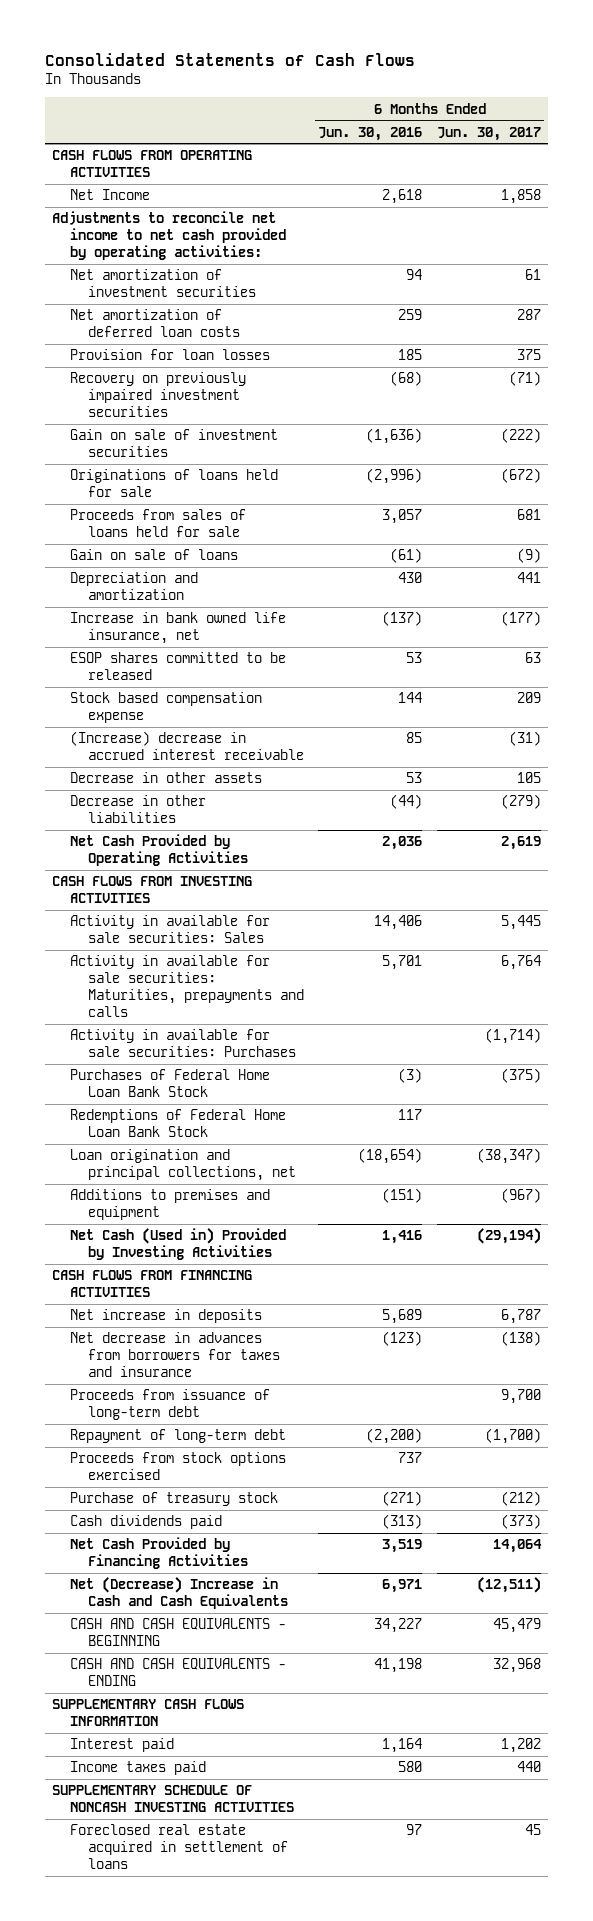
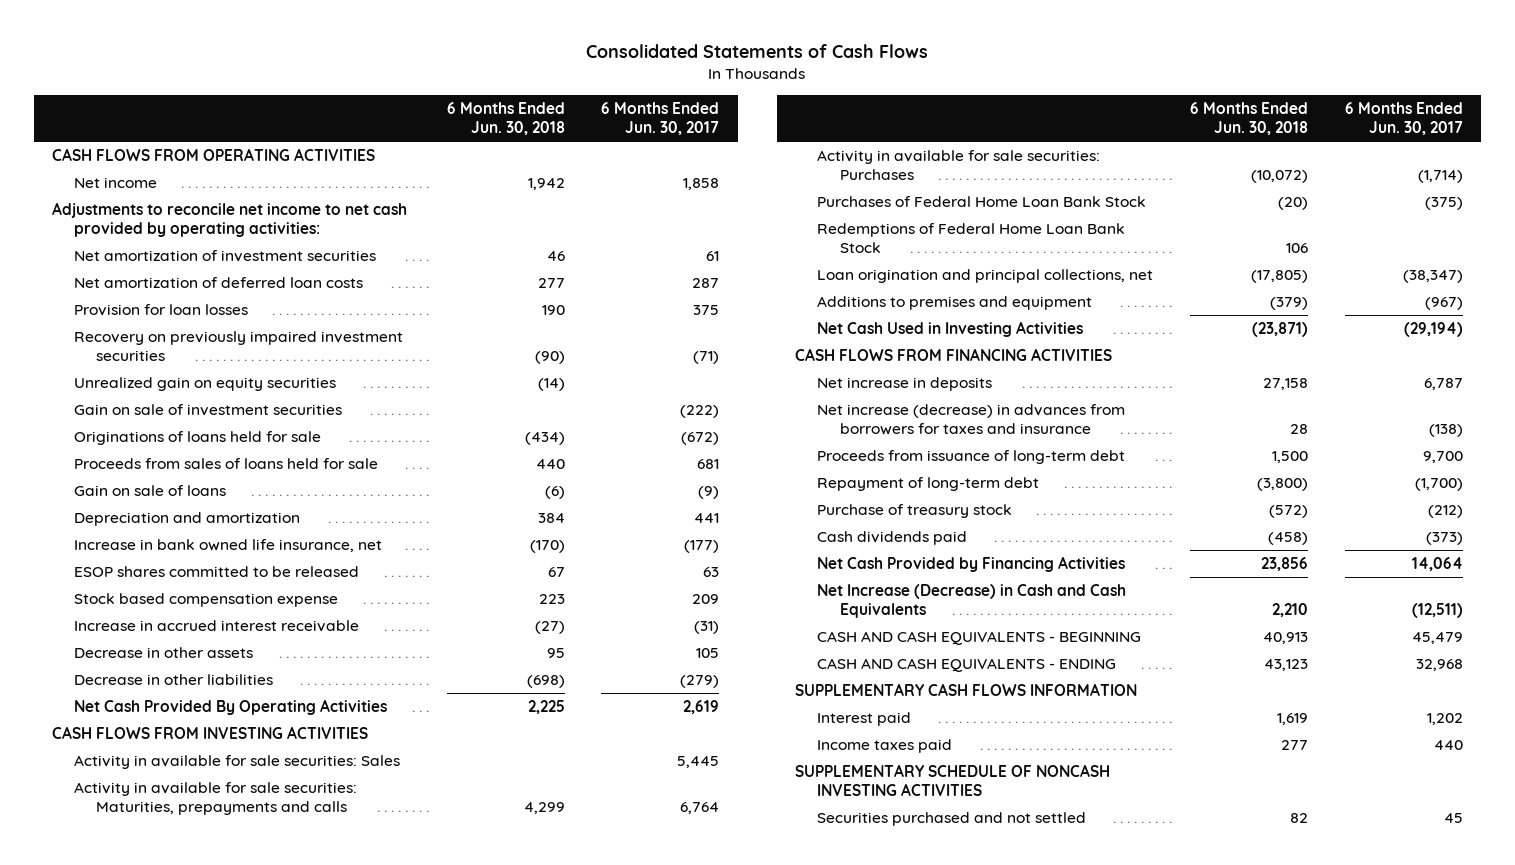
- | 6 Months Ended Jun. 30, 2016 | 6 Months Ended Jun. 30, 2017
+ | 6 Months Ended Jun. 30, 2018 | 6 Months Ended Jun. 30, 2017
- Net Income | 2,618 | 1,858
+ Net income | 1,942 | 1,858
+ Unrealized gain on equity securities | (14) |
- (Increase) decrease in accrued interest receivable | 85 | (31)
+ Increase in accrued interest receivable | (27) | (31)
- Net Cash Provided by Operating Activities | 2,036 | 2,619
+ Net Cash Provided By Operating Activities | 2,225 | 2,619
- Net Cash (Used in) Provided by Investing Activities | 1,416 | (29,194)
+ Net Cash Used in Investing Activities | (23,871) | (29,194)
- Net decrease in advances from borrowers for taxes and insurance | (123) | (138)
+ Net increase (decrease) in advances from borrowers for taxes and insurance | 28 | (138)
- Proceeds from stock options exercised | 737 |
- Net (Decrease) Increase in Cash and Cash Equivalents | 6,971 | (12,511)
+ Net Increase (Decrease) in Cash and Cash Equivalents | 2,210 | (12,511)
- Foreclosed real estate acquired in settlement of loans | 97 | 45
+ Securities purchased and not settled | 82 | 45

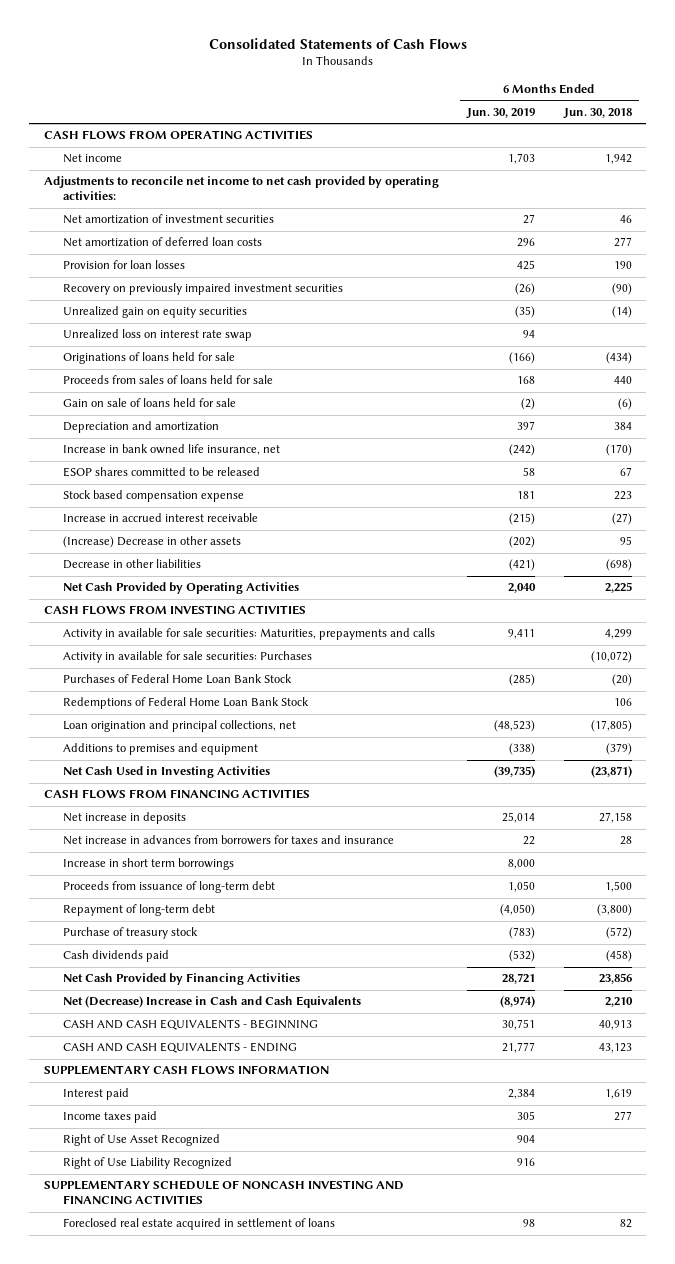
- | 6 Months Ended Jun. 30, 2018 | 6 Months Ended Jun. 30, 2017
+ | 6 Months Ended Jun. 30, 2019 | 6 Months Ended Jun. 30, 2018
- Gain on sale of investment securities | | (222)
+ Unrealized loss on interest rate swap | 94 |
- Gain on sale of loans | (6) | (9)
+ Gain on sale of loans held for sale | (2) | (6)
- Decrease in other assets | 95 | 105
+ (Increase) Decrease in other assets | (202) | 95
- Net Cash Provided By Operating Activities | 2,225 | 2,619
+ Net Cash Provided by Operating Activities | 2,040 | 2,225
- Activity in available for sale securities: Sales | | 5,445
- Net increase (decrease) in advances from borrowers for taxes and insurance | 28 | (138)
+ Net increase in advances from borrowers for taxes and insurance | 22 | 28
+ Increase in short term borrowings | 8,000 |
- Net Increase (Decrease) in Cash and Cash Equivalents | 2,210 | (12,511)
+ Net (Decrease) Increase in Cash and Cash Equivalents | (8,974) | 2,210
- SUPPLEMENTARY SCHEDULE OF NONCASH INVESTING ACTIVITIES
- Securities purchased and not settled | 82 | 45
+ Right of Use Asset Recognized | 904 |
+ Right of Use Liability Recognized | 916 |
+ SUPPLEMENTARY SCHEDULE OF NONCASH INVESTING AND FINANCING ACTIVITIES
+ Foreclosed real estate acquired in settlement of loans | 98 | 82

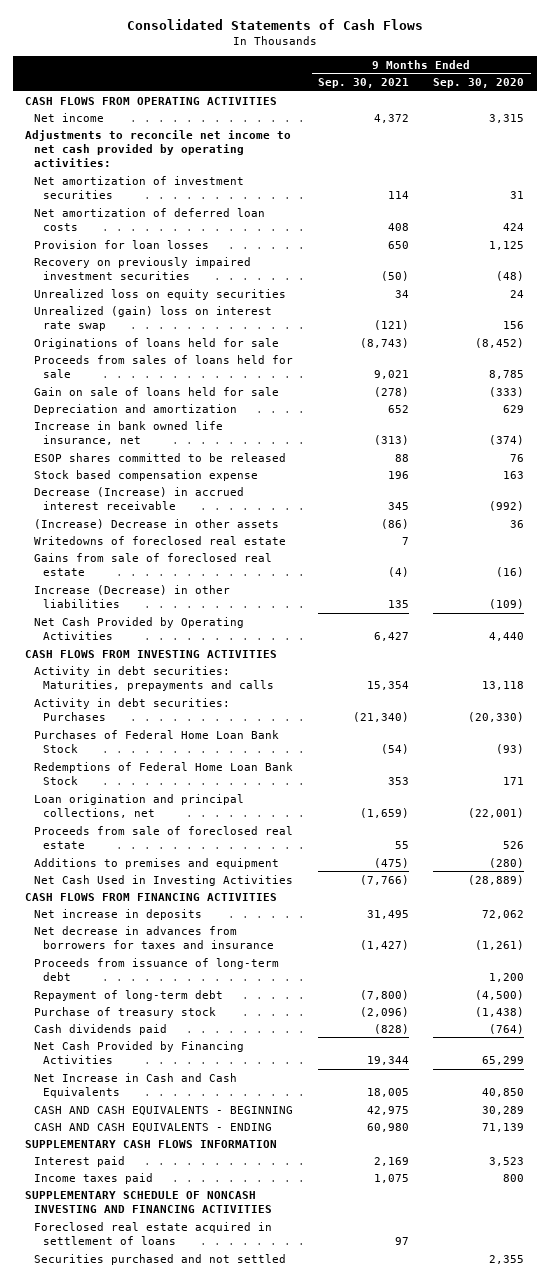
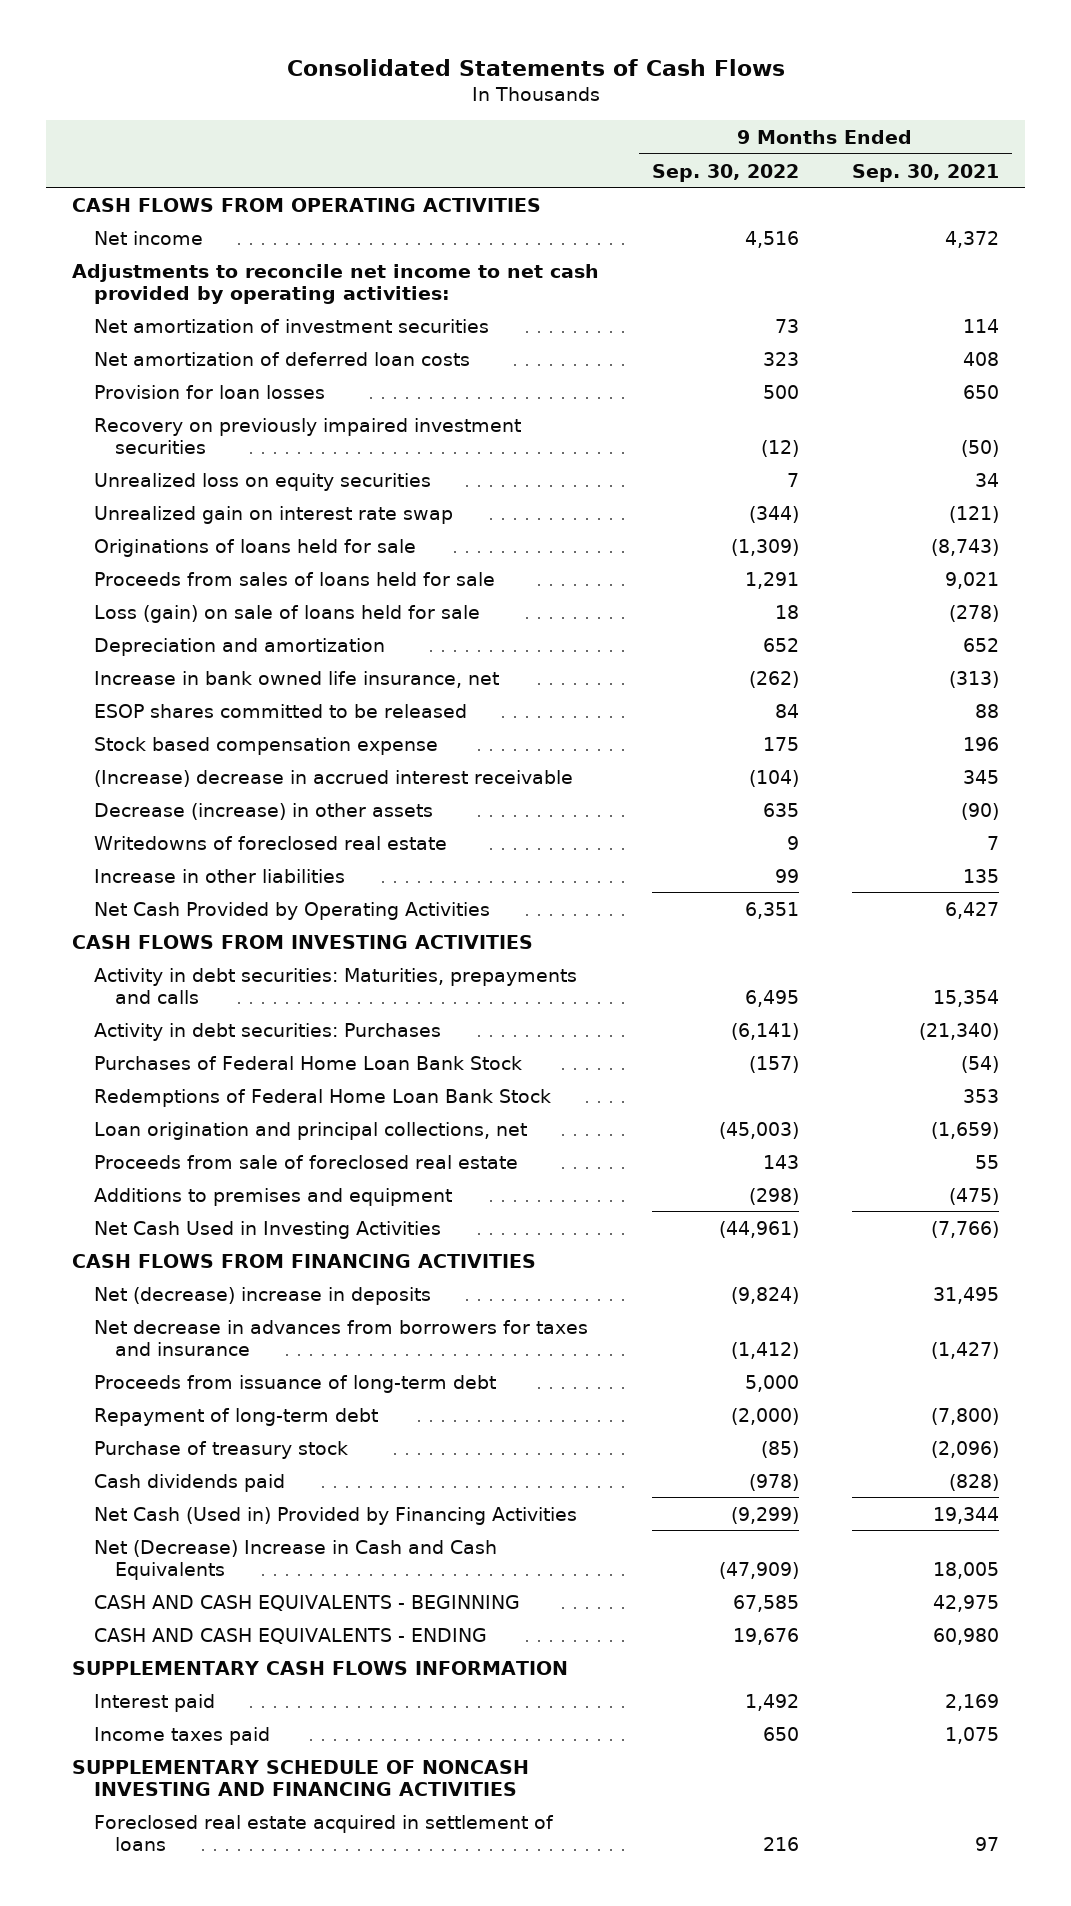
- | 9 Months Ended Sep. 30, 2021 | 9 Months Ended Sep. 30, 2020
+ | 9 Months Ended Sep. 30, 2022 | 9 Months Ended Sep. 30, 2021
- Unrealized (gain) loss on interest rate swap | (121) | 156
+ Unrealized gain on interest rate swap | (344) | (121)
- Gain on sale of loans held for sale | (278) | (333)
+ Loss (gain) on sale of loans held for sale | 18 | (278)
- Decrease (Increase) in accrued interest receivable | 345 | (992)
- (Increase) Decrease in other assets | (86) | 36
+ (Increase) decrease in accrued interest receivable | (104) | 345
+ Decrease (increase) in other assets | 635 | (90)
- Gains from sale of foreclosed real estate | (4) | (16)
- Increase (Decrease) in other liabilities | 135 | (109)
+ Increase in other liabilities | 99 | 135
- Net increase in deposits | 31,495 | 72,062
+ Net (decrease) increase in deposits | (9,824) | 31,495
- Net Cash Provided by Financing Activities | 19,344 | 65,299
- Net Increase in Cash and Cash Equivalents | 18,005 | 40,850
+ Net Cash (Used in) Provided by Financing Activities | (9,299) | 19,344
+ Net (Decrease) Increase in Cash and Cash Equivalents | (47,909) | 18,005
- Securities purchased and not settled | | 2,355

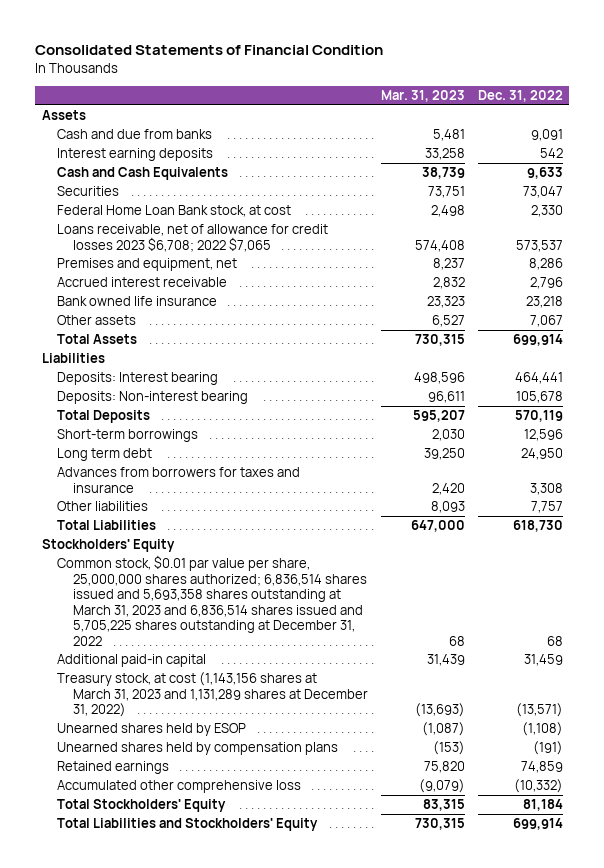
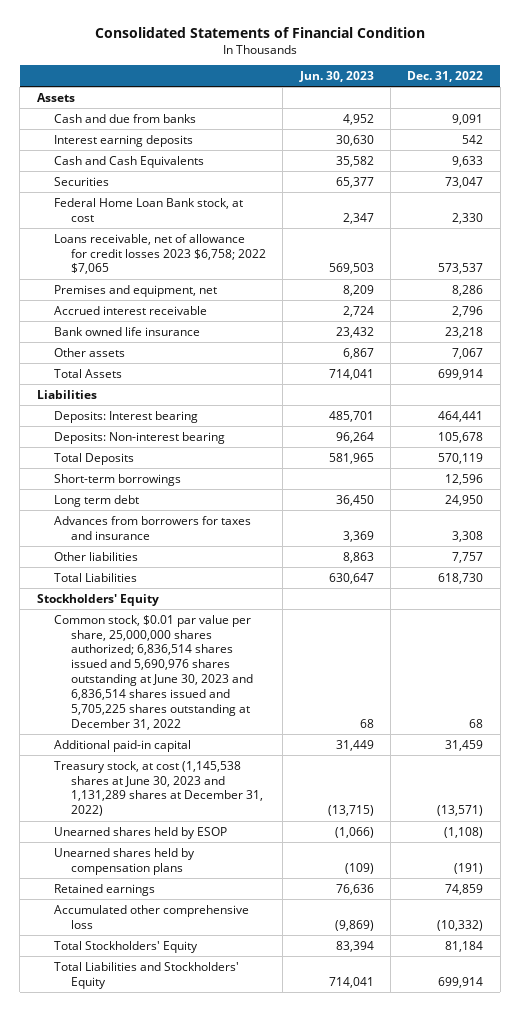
- | Mar. 31, 2023 | Dec. 31, 2022
+ | Jun. 30, 2023 | Dec. 31, 2022
- Loans receivable, net of allowance for credit losses 2023 $6,708; 2022 $7,065 | 574,408 | 573,537
+ Loans receivable, net of allowance for credit losses 2023 $6,758; 2022 $7,065 | 569,503 | 573,537
- Common stock, $0.01 par value per share, 25,000,000 shares authorized; 6,836,514 shares issued and 5,693,358 shares outstanding at March 31, 2023 and 6,836,514 shares issued and 5,705,225 shares outstanding at December 31, 2022 | 68 | 68
+ Common stock, $0.01 par value per share, 25,000,000 shares authorized; 6,836,514 shares issued and 5,690,976 shares outstanding at June 30, 2023 and 6,836,514 shares issued and 5,705,225 shares outstanding at December 31, 2022 | 68 | 68
- Treasury stock, at cost (1,143,156 shares at March 31, 2023 and 1,131,289 shares at December 31, 2022) | (13,693) | (13,571)
+ Treasury stock, at cost (1,145,538 shares at June 30, 2023 and 1,131,289 shares at December 31, 2022) | (13,715) | (13,571)

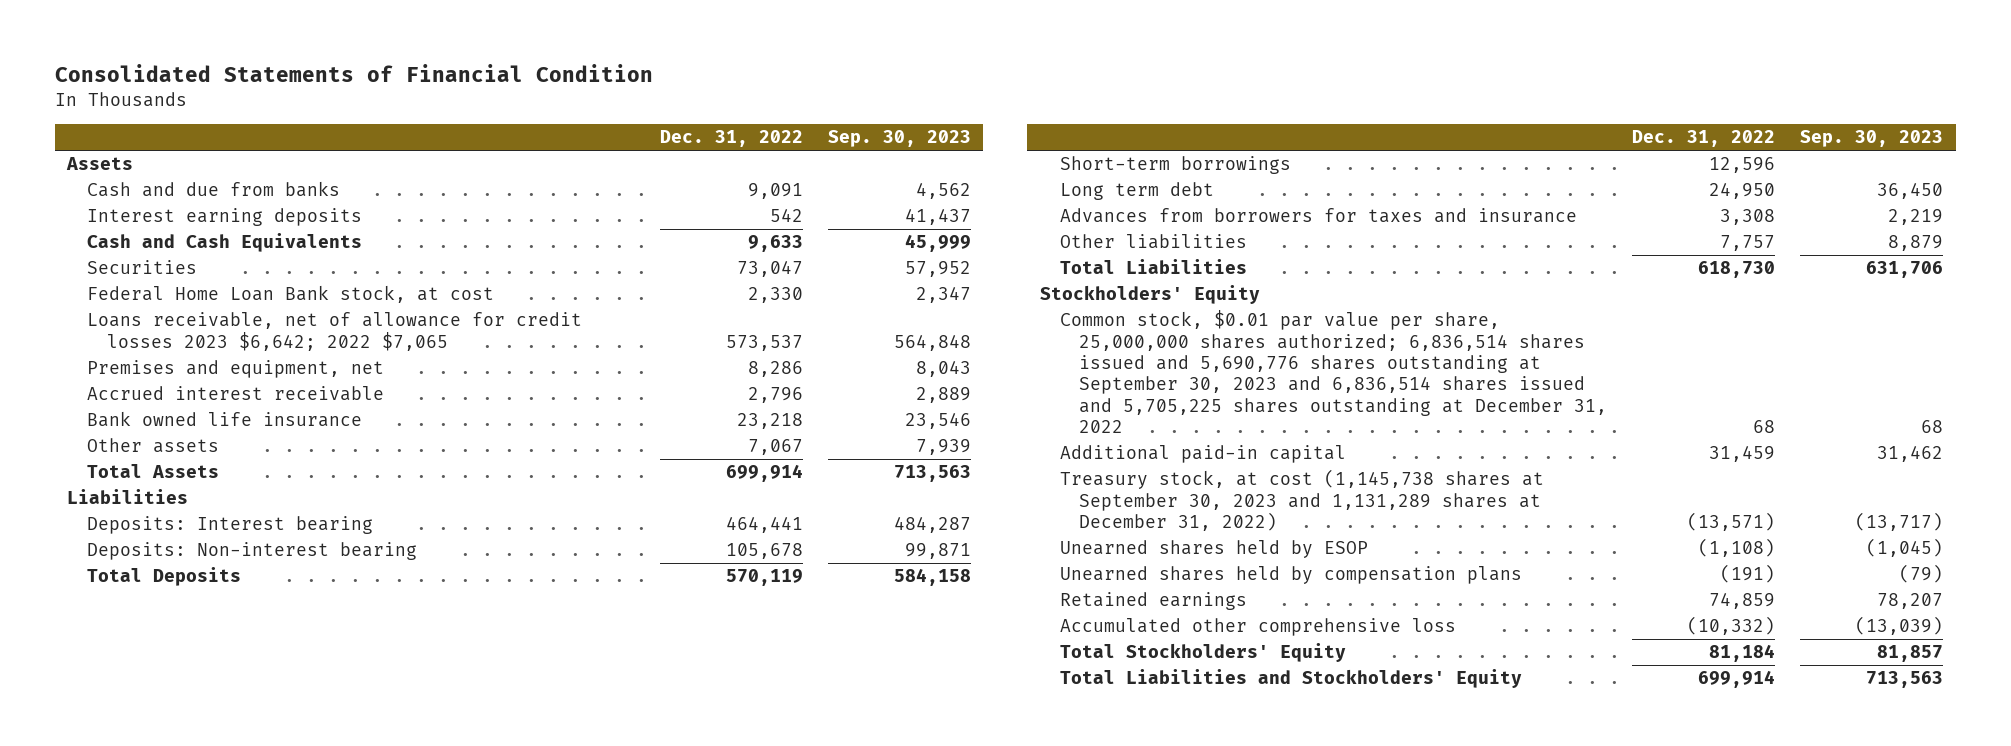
- | Jun. 30, 2023 | Dec. 31, 2022
+ | Dec. 31, 2022 | Sep. 30, 2023
- Loans receivable, net of allowance for credit losses 2023 $6,758; 2022 $7,065 | 569,503 | 573,537
+ Loans receivable, net of allowance for credit losses 2023 $6,642; 2022 $7,065 | 573,537 | 564,848
- Common stock, $0.01 par value per share, 25,000,000 shares authorized; 6,836,514 shares issued and 5,690,976 shares outstanding at June 30, 2023 and 6,836,514 shares issued and 5,705,225 shares outstanding at December 31, 2022 | 68 | 68
+ Common stock, $0.01 par value per share, 25,000,000 shares authorized; 6,836,514 shares issued and 5,690,776 shares outstanding at September 30, 2023 and 6,836,514 shares issued and 5,705,225 shares outstanding at December 31, 2022 | 68 | 68
- Treasury stock, at cost (1,145,538 shares at June 30, 2023 and 1,131,289 shares at December 31, 2022) | (13,715) | (13,571)
+ Treasury stock, at cost (1,145,738 shares at September 30, 2023 and 1,131,289 shares at December 31, 2022) | (13,571) | (13,717)

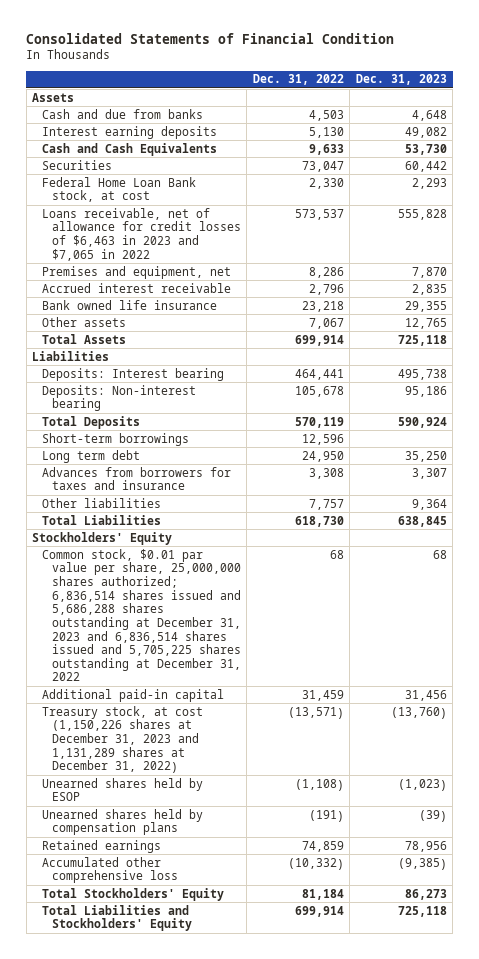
- | Dec. 31, 2022 | Sep. 30, 2023
+ | Dec. 31, 2022 | Dec. 31, 2023
- Cash and due from banks | 9,091 | 4,562
- Interest earning deposits | 542 | 41,437
+ Cash and due from banks | 4,503 | 4,648
+ Interest earning deposits | 5,130 | 49,082
- Loans receivable, net of allowance for credit losses 2023 $6,642; 2022 $7,065 | 573,537 | 564,848
+ Loans receivable, net of allowance for credit losses of $6,463 in 2023 and $7,065 in 2022 | 573,537 | 555,828
- Common stock, $0.01 par value per share, 25,000,000 shares authorized; 6,836,514 shares issued and 5,690,776 shares outstanding at September 30, 2023 and 6,836,514 shares issued and 5,705,225 shares outstanding at December 31, 2022 | 68 | 68
+ Common stock, $0.01 par value per share, 25,000,000 shares authorized; 6,836,514 shares issued and 5,686,288 shares outstanding at December 31, 2023 and 6,836,514 shares issued and 5,705,225 shares outstanding at December 31, 2022 | 68 | 68
- Treasury stock, at cost (1,145,738 shares at September 30, 2023 and 1,131,289 shares at December 31, 2022) | (13,571) | (13,717)
+ Treasury stock, at cost (1,150,226 shares at December 31, 2023 and 1,131,289 shares at December 31, 2022) | (13,571) | (13,760)

